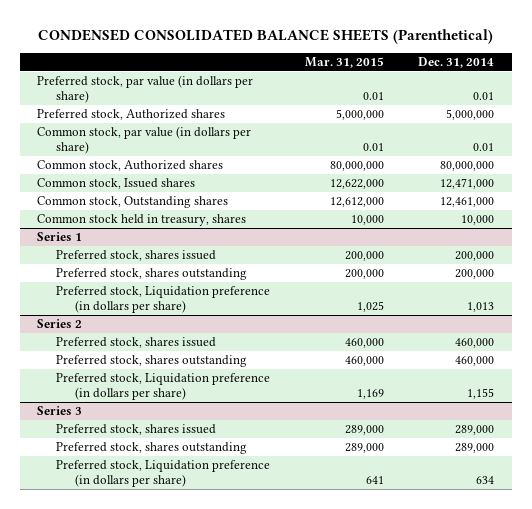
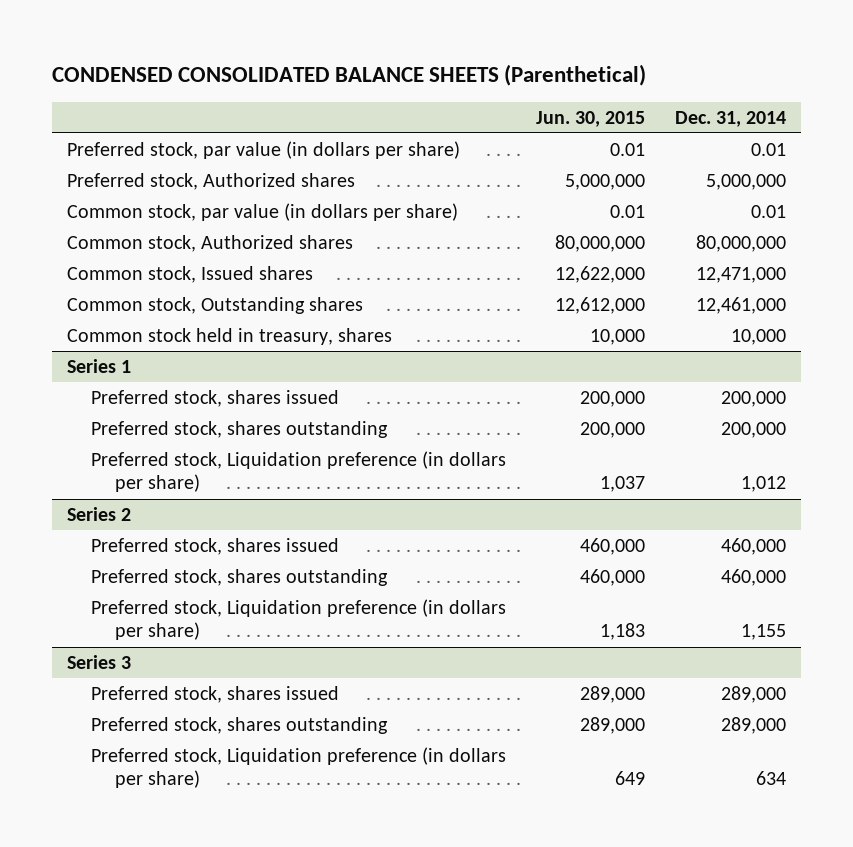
- | Mar. 31, 2015 | Dec. 31, 2014
+ | Jun. 30, 2015 | Dec. 31, 2014
@ Series 1
- Preferred stock, Liquidation preference (in dollars per share) | 1,025 | 1,013
+ Preferred stock, Liquidation preference (in dollars per share) | 1,037 | 1,012

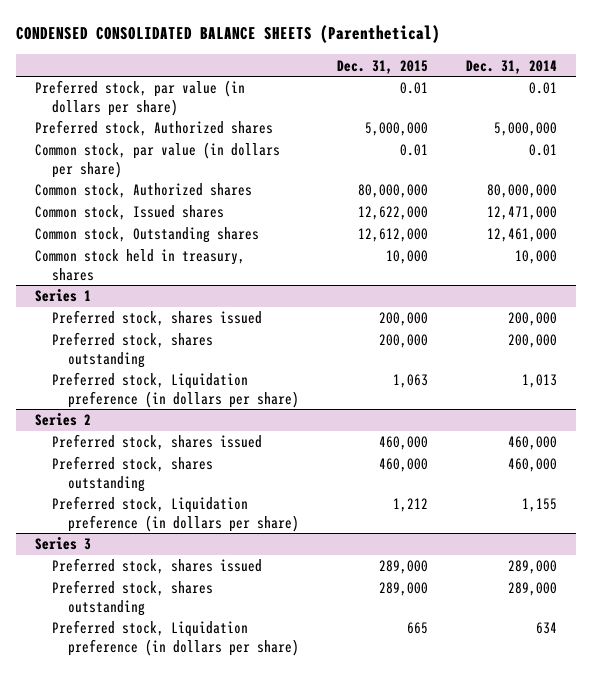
- | Jun. 30, 2015 | Dec. 31, 2014
+ | Dec. 31, 2015 | Dec. 31, 2014
@ Series 1
- Preferred stock, Liquidation preference (in dollars per share) | 1,037 | 1,012
+ Preferred stock, Liquidation preference (in dollars per share) | 1,063 | 1,013

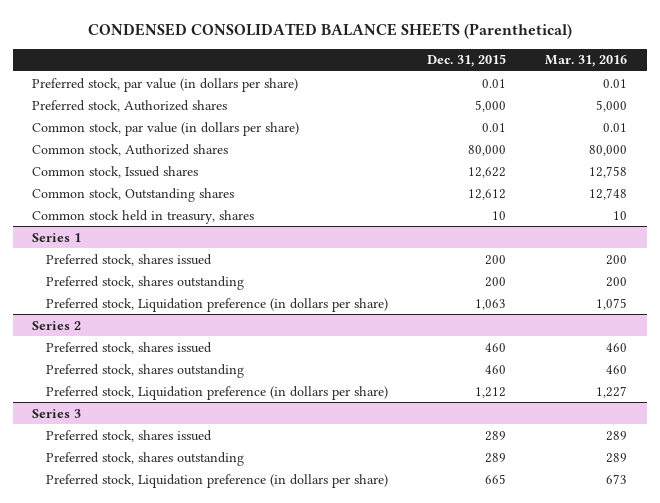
- | Dec. 31, 2015 | Dec. 31, 2014
+ | Dec. 31, 2015 | Mar. 31, 2016
- Preferred stock, Authorized shares | 5,000,000 | 5,000,000
+ Preferred stock, Authorized shares | 5,000 | 5,000
- Common stock, Authorized shares | 80,000,000 | 80,000,000
- Common stock, Issued shares | 12,622,000 | 12,471,000
- Common stock, Outstanding shares | 12,612,000 | 12,461,000
- Common stock held in treasury, shares | 10,000 | 10,000
+ Common stock, Authorized shares | 80,000 | 80,000
+ Common stock, Issued shares | 12,622 | 12,758
+ Common stock, Outstanding shares | 12,612 | 12,748
+ Common stock held in treasury, shares | 10 | 10
@ Series 1
- Preferred stock, shares issued | 200,000 | 200,000
- Preferred stock, shares outstanding | 200,000 | 200,000
+ Preferred stock, shares issued | 200 | 200
+ Preferred stock, shares outstanding | 200 | 200
@ Series 2
- Preferred stock, shares issued | 460,000 | 460,000
- Preferred stock, shares outstanding | 460,000 | 460,000
+ Preferred stock, shares issued | 460 | 460
+ Preferred stock, shares outstanding | 460 | 460
@ Series 3
- Preferred stock, shares issued | 289,000 | 289,000
- Preferred stock, shares outstanding | 289,000 | 289,000
+ Preferred stock, shares issued | 289 | 289
+ Preferred stock, shares outstanding | 289 | 289

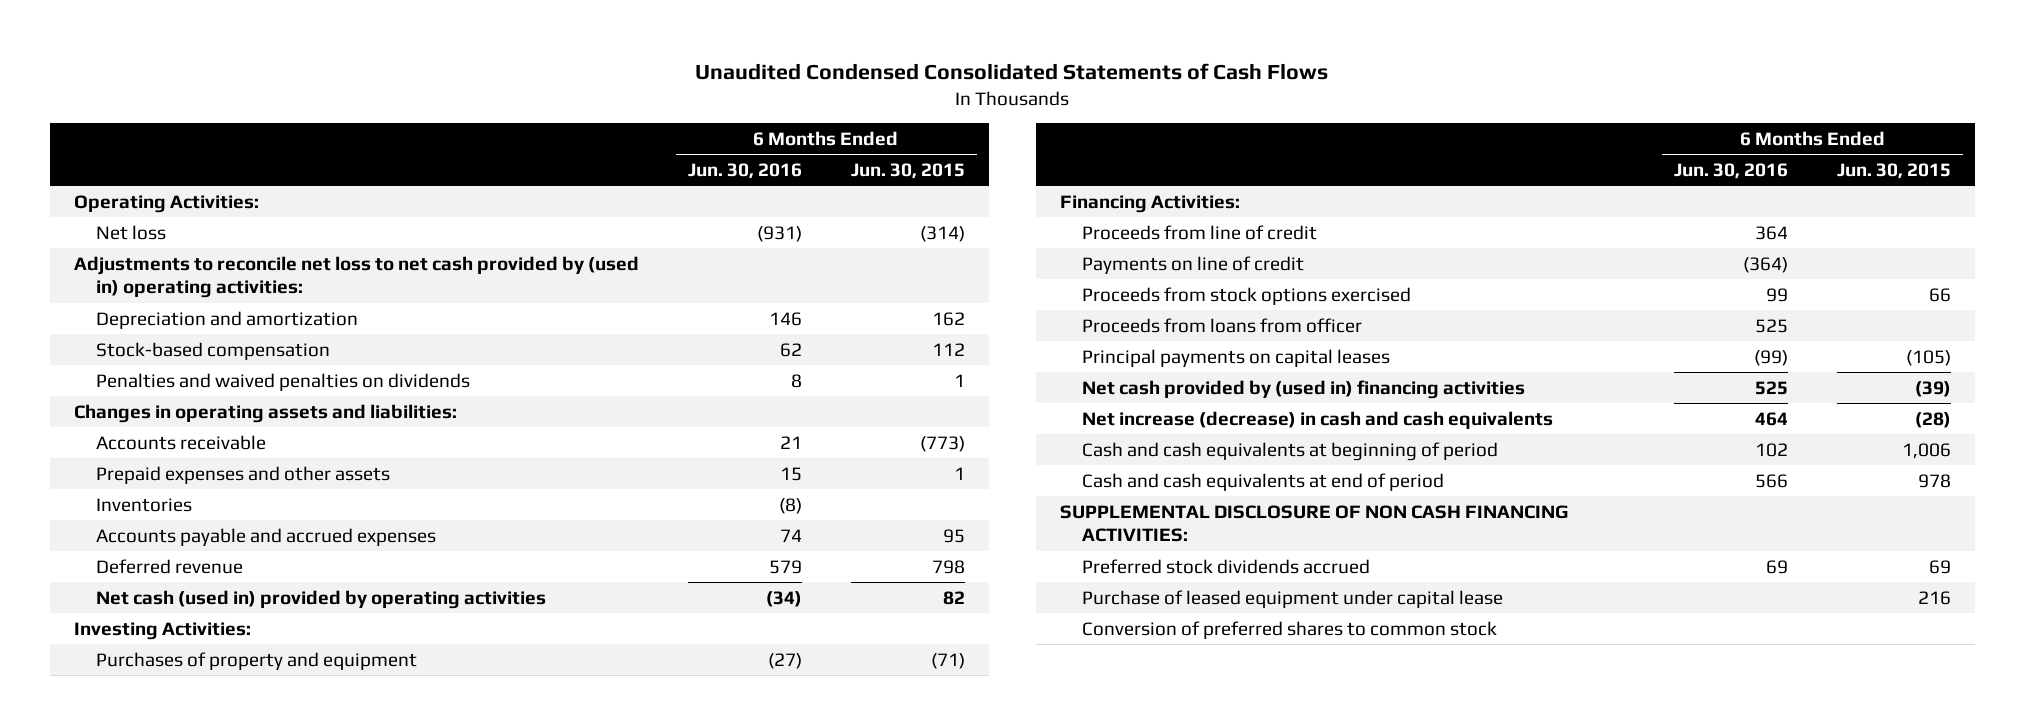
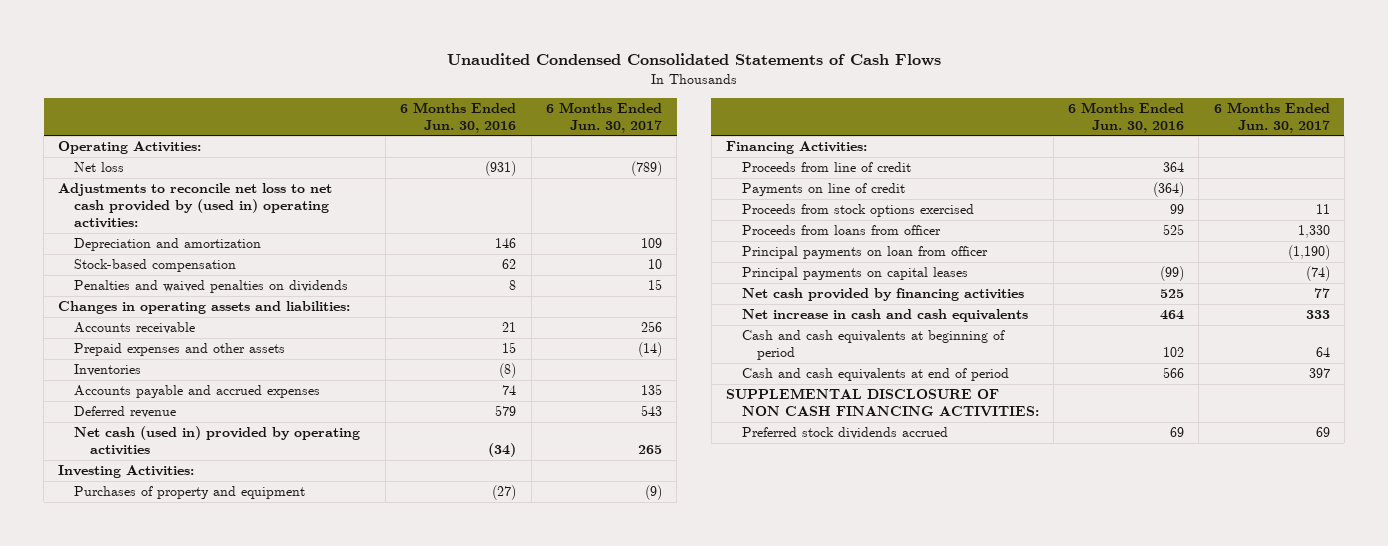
- | 6 Months Ended Jun. 30, 2016 | 6 Months Ended Jun. 30, 2015
+ | 6 Months Ended Jun. 30, 2016 | 6 Months Ended Jun. 30, 2017
+ Principal payments on loan from officer | | (1,190)
- Net cash provided by (used in) financing activities | 525 | (39)
- Net increase (decrease) in cash and cash equivalents | 464 | (28)
+ Net cash provided by financing activities | 525 | 77
+ Net increase in cash and cash equivalents | 464 | 333
- Purchase of leased equipment under capital lease | | 216
- Conversion of preferred shares to common stock

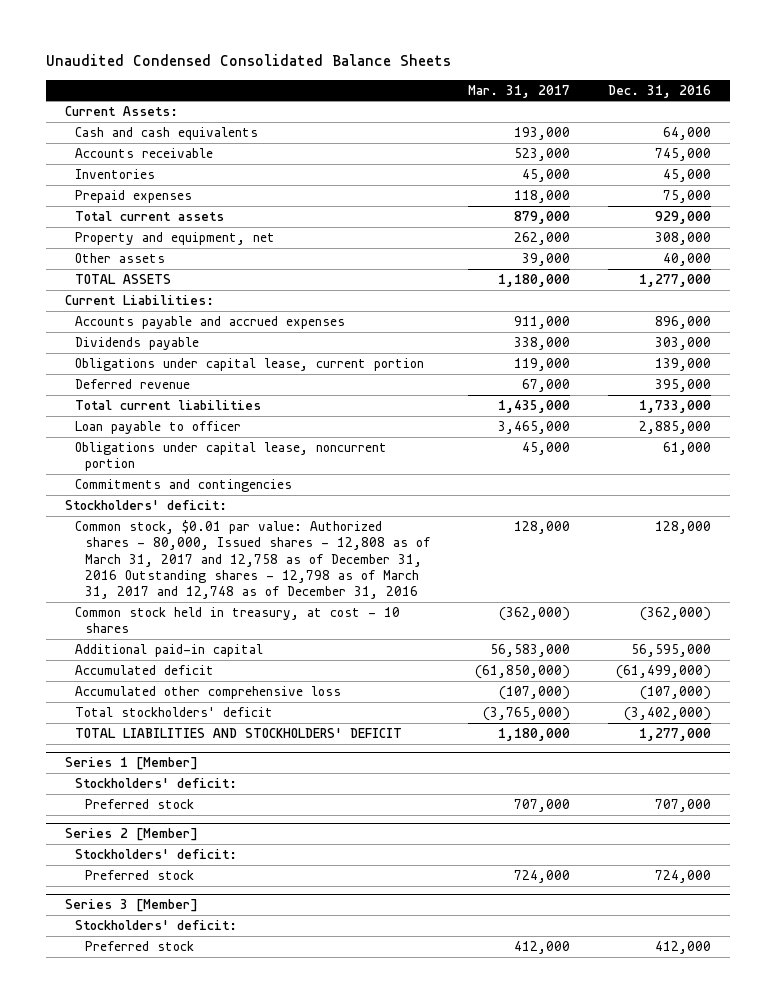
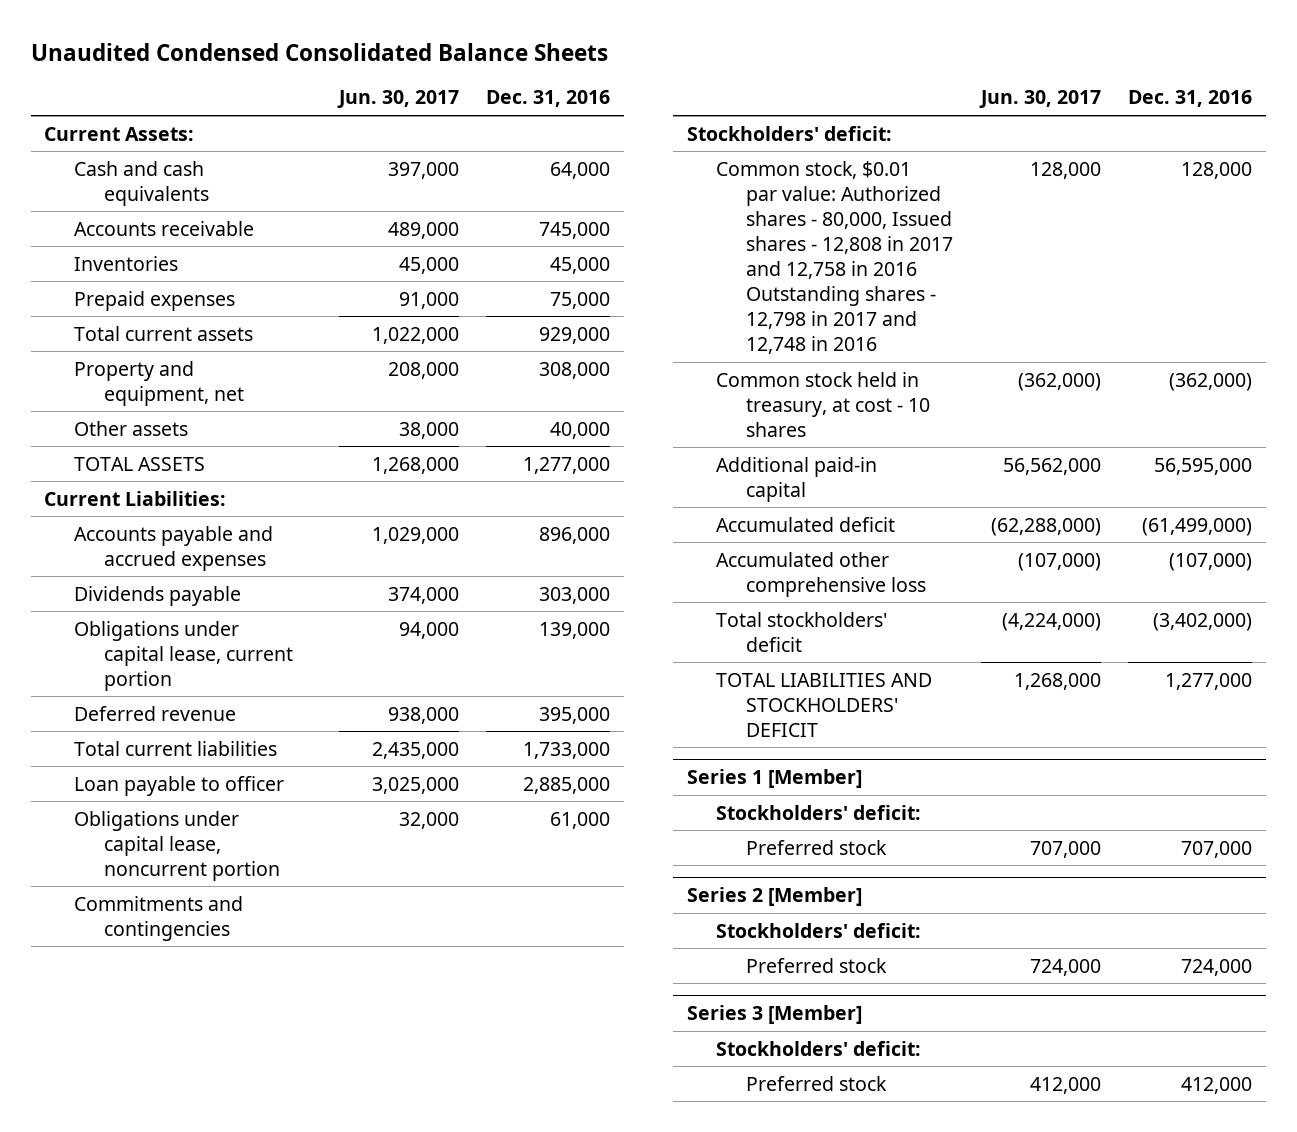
- | Mar. 31, 2017 | Dec. 31, 2016
+ | Jun. 30, 2017 | Dec. 31, 2016
- Common stock, $0.01 par value: Authorized shares - 80,000, Issued shares - 12,808 as of March 31, 2017 and 12,758 as of December 31, 2016 Outstanding shares - 12,798 as of March 31, 2017 and 12,748 as of December 31, 2016 | 128,000 | 128,000
+ Common stock, $0.01 par value: Authorized shares - 80,000, Issued shares - 12,808 in 2017 and 12,758 in 2016 Outstanding shares - 12,798 in 2017 and 12,748 in 2016 | 128,000 | 128,000

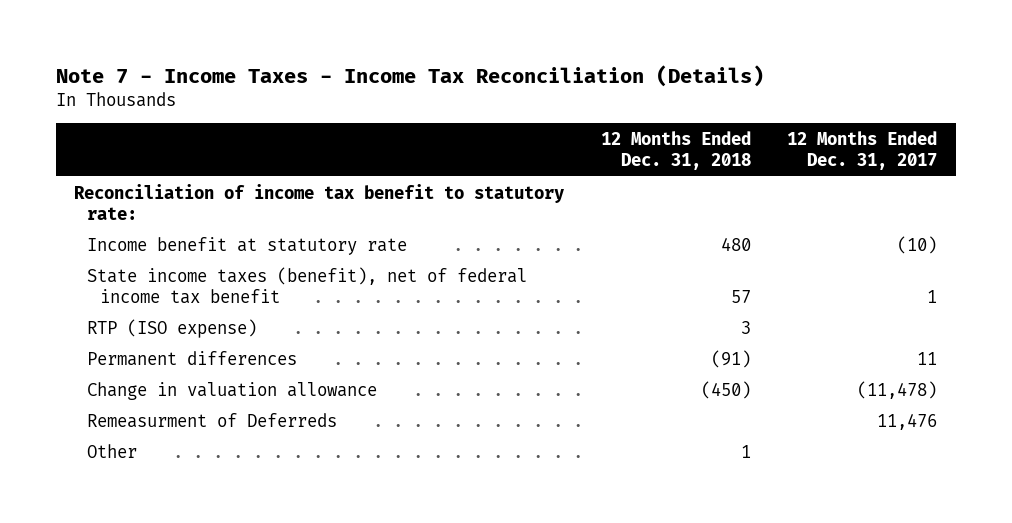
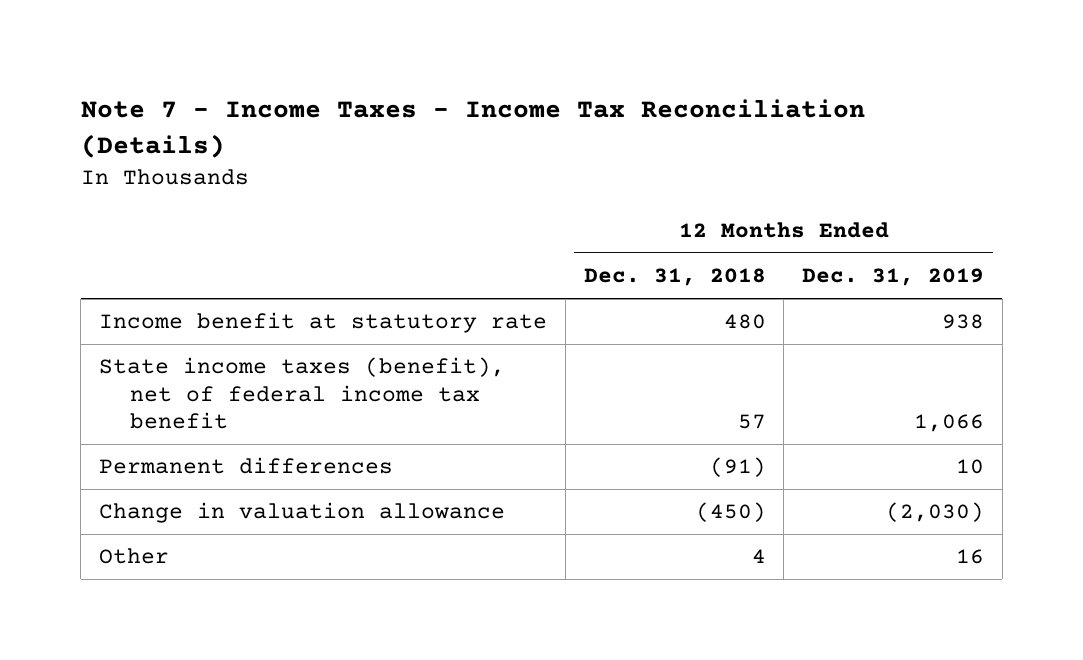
- | 12 Months Ended Dec. 31, 2018 | 12 Months Ended Dec. 31, 2017
+ | 12 Months Ended Dec. 31, 2018 | 12 Months Ended Dec. 31, 2019
- Reconciliation of income tax benefit to statutory rate:
- RTP (ISO expense) | 3 |
- Remeasurment of Deferreds | | 11,476
- Other | 1 |
+ Other | 4 | 16

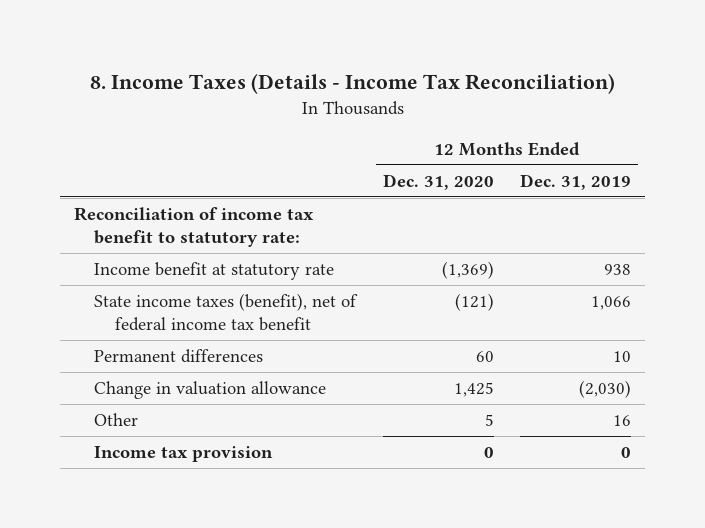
- Note 7 - Income Taxes - Income Tax Reconciliation (Details)
+ 8. Income Taxes (Details - Income Tax Reconciliation)
- | 12 Months Ended Dec. 31, 2018 | 12 Months Ended Dec. 31, 2019
+ | 12 Months Ended Dec. 31, 2020 | 12 Months Ended Dec. 31, 2019
+ Reconciliation of income tax benefit to statutory rate:
+ Income tax provision | 0 | 0

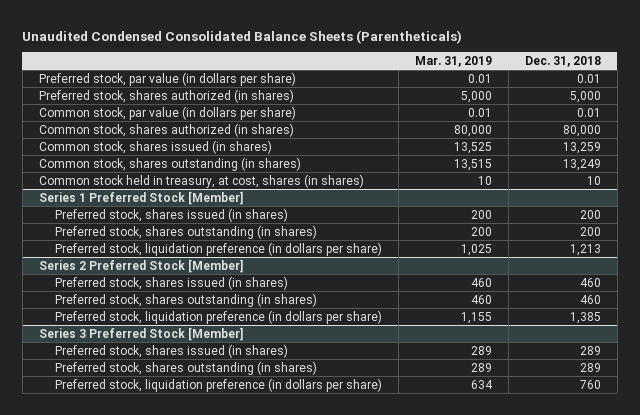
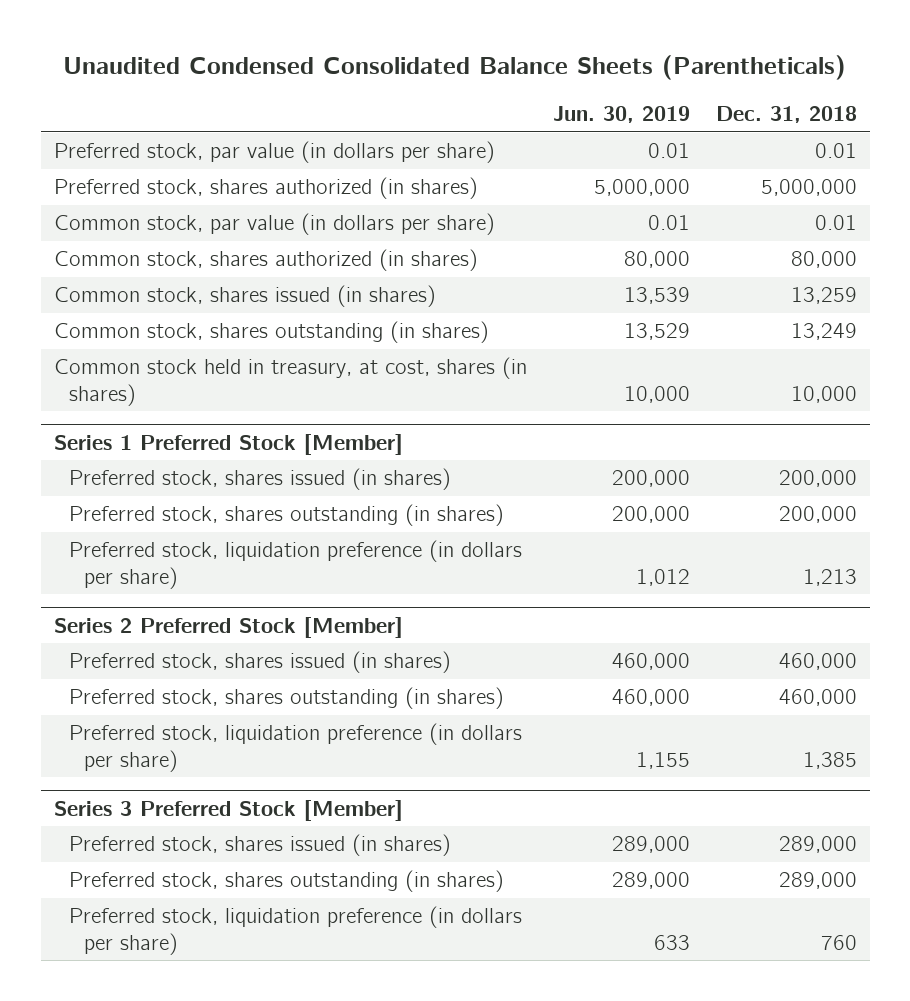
- | Mar. 31, 2019 | Dec. 31, 2018
+ | Jun. 30, 2019 | Dec. 31, 2018
- Preferred stock, shares authorized (in shares) | 5,000 | 5,000
+ Preferred stock, shares authorized (in shares) | 5,000,000 | 5,000,000
- Common stock held in treasury, at cost, shares (in shares) | 10 | 10
+ Common stock held in treasury, at cost, shares (in shares) | 10,000 | 10,000
@ Series 1 Preferred Stock [Member]
- Preferred stock, shares issued (in shares) | 200 | 200
- Preferred stock, shares outstanding (in shares) | 200 | 200
+ Preferred stock, shares issued (in shares) | 200,000 | 200,000
+ Preferred stock, shares outstanding (in shares) | 200,000 | 200,000
@ Series 2 Preferred Stock [Member]
- Preferred stock, shares issued (in shares) | 460 | 460
- Preferred stock, shares outstanding (in shares) | 460 | 460
+ Preferred stock, shares issued (in shares) | 460,000 | 460,000
+ Preferred stock, shares outstanding (in shares) | 460,000 | 460,000
@ Series 3 Preferred Stock [Member]
- Preferred stock, shares issued (in shares) | 289 | 289
- Preferred stock, shares outstanding (in shares) | 289 | 289
+ Preferred stock, shares issued (in shares) | 289,000 | 289,000
+ Preferred stock, shares outstanding (in shares) | 289,000 | 289,000

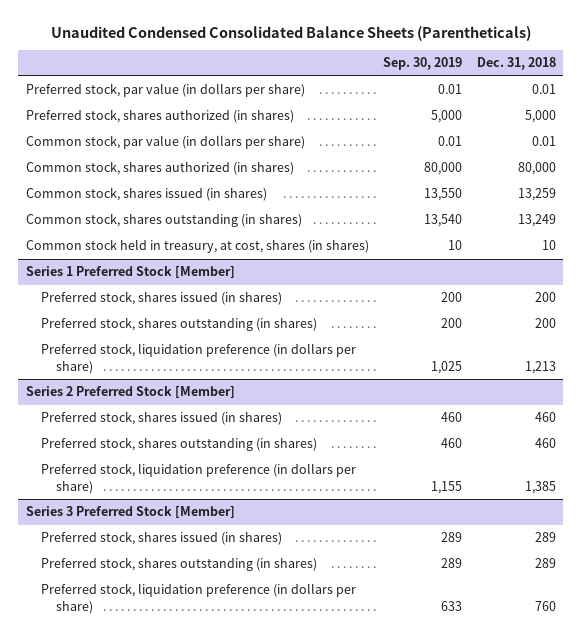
- | Jun. 30, 2019 | Dec. 31, 2018
+ | Sep. 30, 2019 | Dec. 31, 2018
- Preferred stock, shares authorized (in shares) | 5,000,000 | 5,000,000
+ Preferred stock, shares authorized (in shares) | 5,000 | 5,000
- Common stock held in treasury, at cost, shares (in shares) | 10,000 | 10,000
+ Common stock held in treasury, at cost, shares (in shares) | 10 | 10
@ Series 1 Preferred Stock [Member]
- Preferred stock, shares issued (in shares) | 200,000 | 200,000
- Preferred stock, shares outstanding (in shares) | 200,000 | 200,000
+ Preferred stock, shares issued (in shares) | 200 | 200
+ Preferred stock, shares outstanding (in shares) | 200 | 200
@ Series 2 Preferred Stock [Member]
- Preferred stock, shares issued (in shares) | 460,000 | 460,000
- Preferred stock, shares outstanding (in shares) | 460,000 | 460,000
+ Preferred stock, shares issued (in shares) | 460 | 460
+ Preferred stock, shares outstanding (in shares) | 460 | 460
@ Series 3 Preferred Stock [Member]
- Preferred stock, shares issued (in shares) | 289,000 | 289,000
- Preferred stock, shares outstanding (in shares) | 289,000 | 289,000
+ Preferred stock, shares issued (in shares) | 289 | 289
+ Preferred stock, shares outstanding (in shares) | 289 | 289

